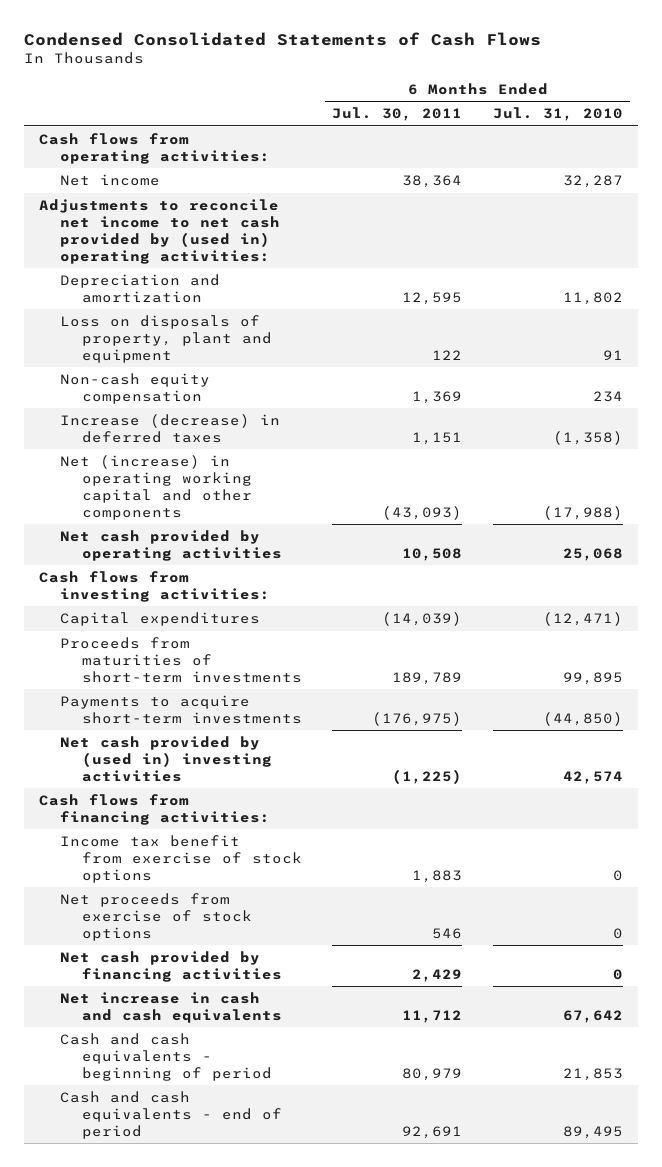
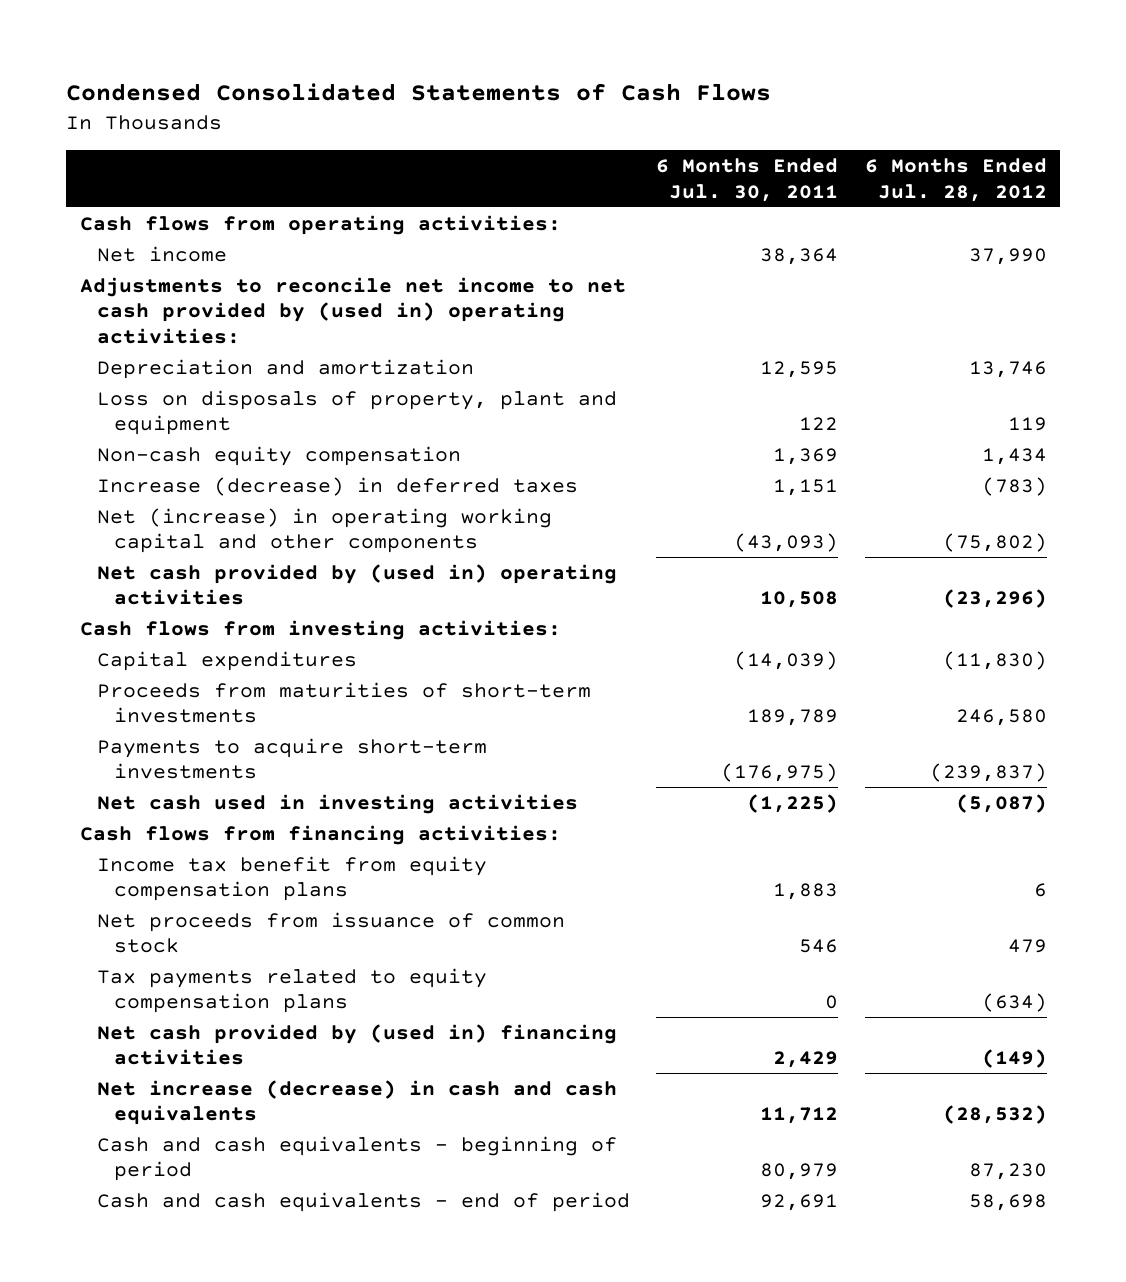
- | 6 Months Ended Jul. 30, 2011 | 6 Months Ended Jul. 31, 2010
+ | 6 Months Ended Jul. 30, 2011 | 6 Months Ended Jul. 28, 2012
- Net cash provided by operating activities | 10,508 | 25,068
+ Net cash provided by (used in) operating activities | 10,508 | (23,296)
- Net cash provided by (used in) investing activities | (1,225) | 42,574
+ Net cash used in investing activities | (1,225) | (5,087)
- Income tax benefit from exercise of stock options | 1,883 | 0
- Net proceeds from exercise of stock options | 546 | 0
- Net cash provided by financing activities | 2,429 | 0
- Net increase in cash and cash equivalents | 11,712 | 67,642
+ Income tax benefit from equity compensation plans | 1,883 | 6
+ Net proceeds from issuance of common stock | 546 | 479
+ Tax payments related to equity compensation plans | 0 | (634)
+ Net cash provided by (used in) financing activities | 2,429 | (149)
+ Net increase (decrease) in cash and cash equivalents | 11,712 | (28,532)

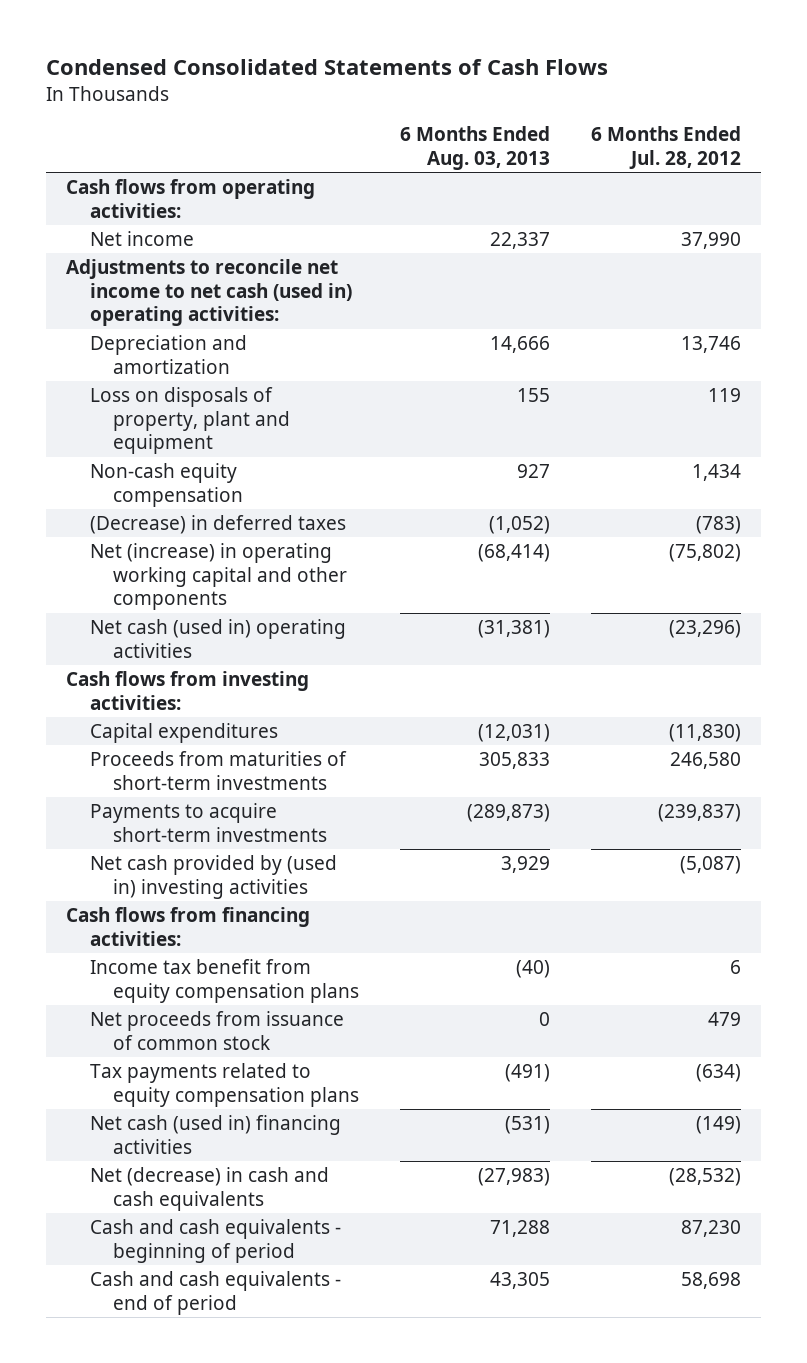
- | 6 Months Ended Jul. 30, 2011 | 6 Months Ended Jul. 28, 2012
+ | 6 Months Ended Aug. 03, 2013 | 6 Months Ended Jul. 28, 2012
- Adjustments to reconcile net income to net cash provided by (used in) operating activities:
+ Adjustments to reconcile net income to net cash (used in) operating activities:
- Increase (decrease) in deferred taxes | 1,151 | (783)
+ (Decrease) in deferred taxes | (1,052) | (783)
- Net cash provided by (used in) operating activities | 10,508 | (23,296)
+ Net cash (used in) operating activities | (31,381) | (23,296)
- Net cash used in investing activities | (1,225) | (5,087)
+ Net cash provided by (used in) investing activities | 3,929 | (5,087)
- Net cash provided by (used in) financing activities | 2,429 | (149)
- Net increase (decrease) in cash and cash equivalents | 11,712 | (28,532)
+ Net cash (used in) financing activities | (531) | (149)
+ Net (decrease) in cash and cash equivalents | (27,983) | (28,532)

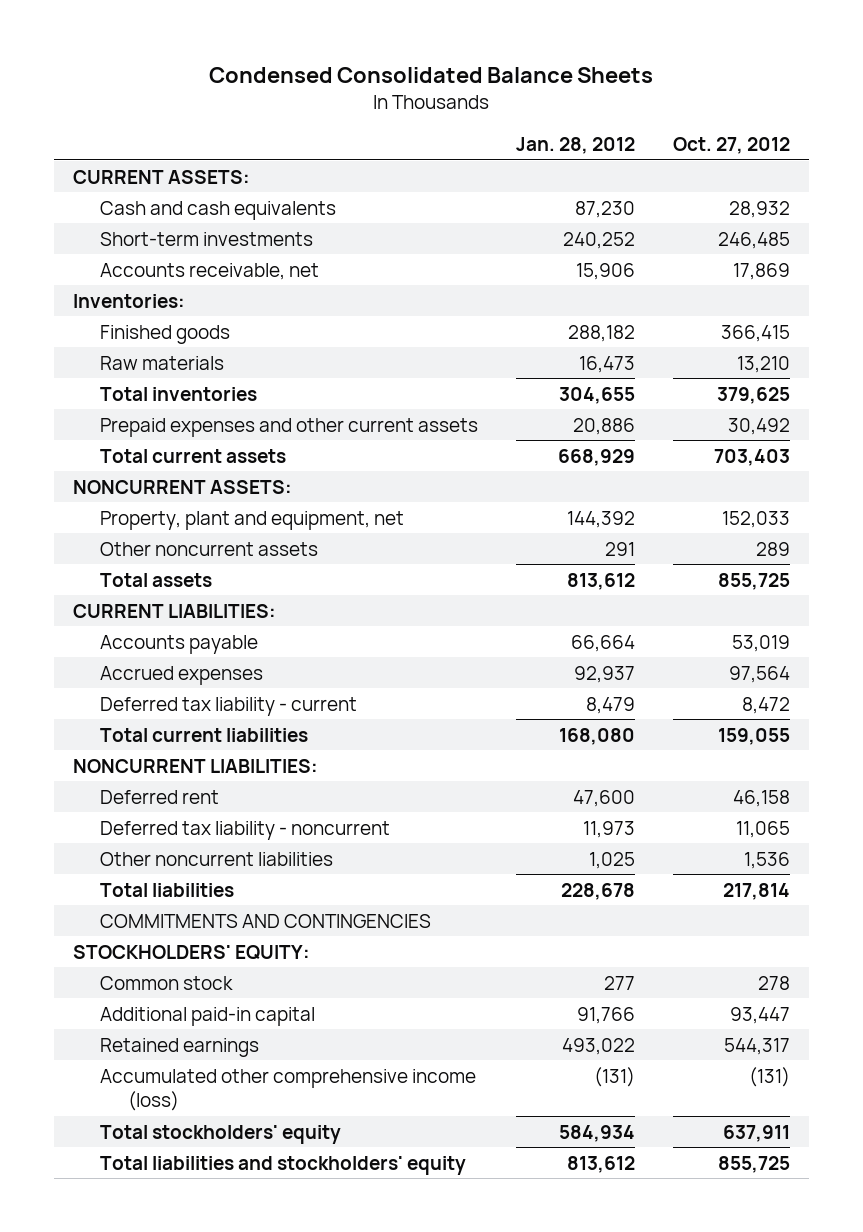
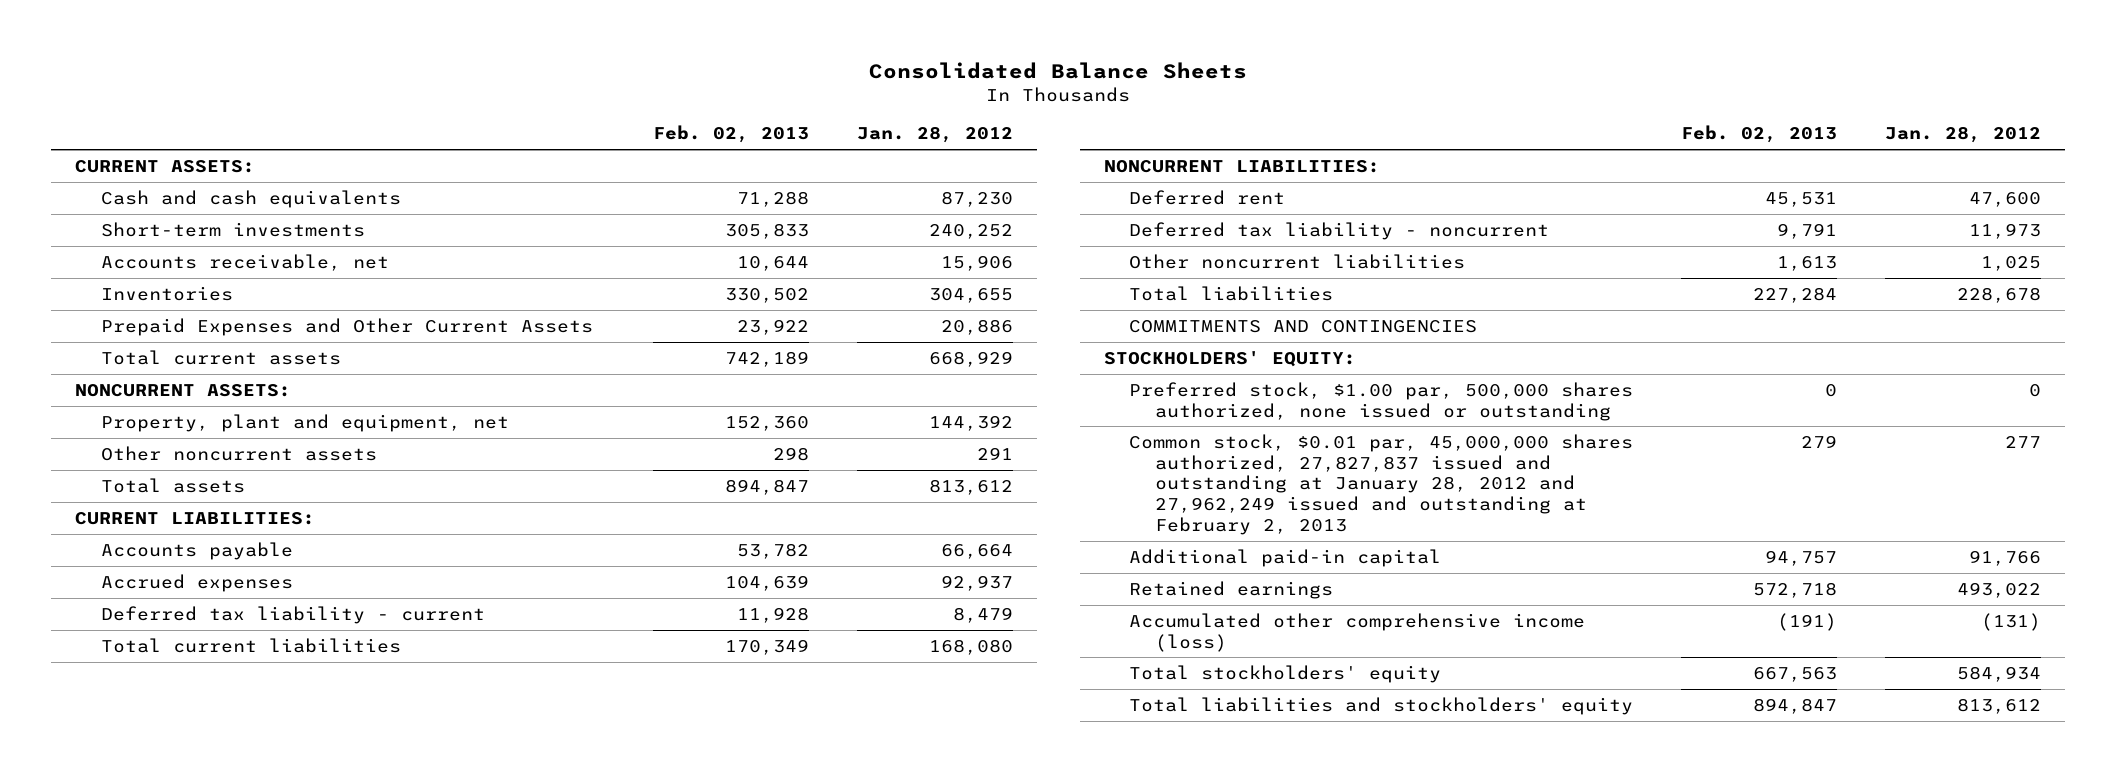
- Condensed Consolidated Balance Sheets
+ Consolidated Balance Sheets
- | Jan. 28, 2012 | Oct. 27, 2012
+ | Feb. 02, 2013 | Jan. 28, 2012
- Inventories:
- Finished goods | 288,182 | 366,415
- Raw materials | 16,473 | 13,210
- Total inventories | 304,655 | 379,625
- Prepaid expenses and other current assets | 20,886 | 30,492
+ Inventories | 330,502 | 304,655
+ Prepaid Expenses and Other Current Assets | 23,922 | 20,886
- Common stock | 277 | 278
+ Preferred stock, $1.00 par, 500,000 shares authorized, none issued or outstanding | 0 | 0
+ Common stock, $0.01 par, 45,000,000 shares authorized, 27,827,837 issued and outstanding at January 28, 2012 and 27,962,249 issued and outstanding at February 2, 2013 | 279 | 277

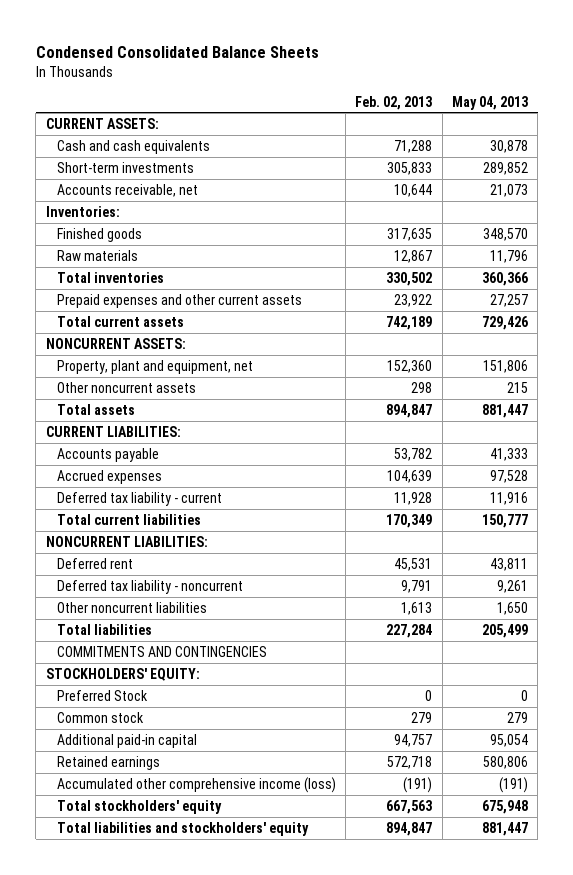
- Consolidated Balance Sheets
+ Condensed Consolidated Balance Sheets
- | Feb. 02, 2013 | Jan. 28, 2012
+ | Feb. 02, 2013 | May 04, 2013
- Inventories | 330,502 | 304,655
- Prepaid Expenses and Other Current Assets | 23,922 | 20,886
+ Inventories:
+ Finished goods | 317,635 | 348,570
+ Raw materials | 12,867 | 11,796
+ Total inventories | 330,502 | 360,366
+ Prepaid expenses and other current assets | 23,922 | 27,257
- Preferred stock, $1.00 par, 500,000 shares authorized, none issued or outstanding | 0 | 0
- Common stock, $0.01 par, 45,000,000 shares authorized, 27,827,837 issued and outstanding at January 28, 2012 and 27,962,249 issued and outstanding at February 2, 2013 | 279 | 277
+ Preferred Stock | 0 | 0
+ Common stock | 279 | 279

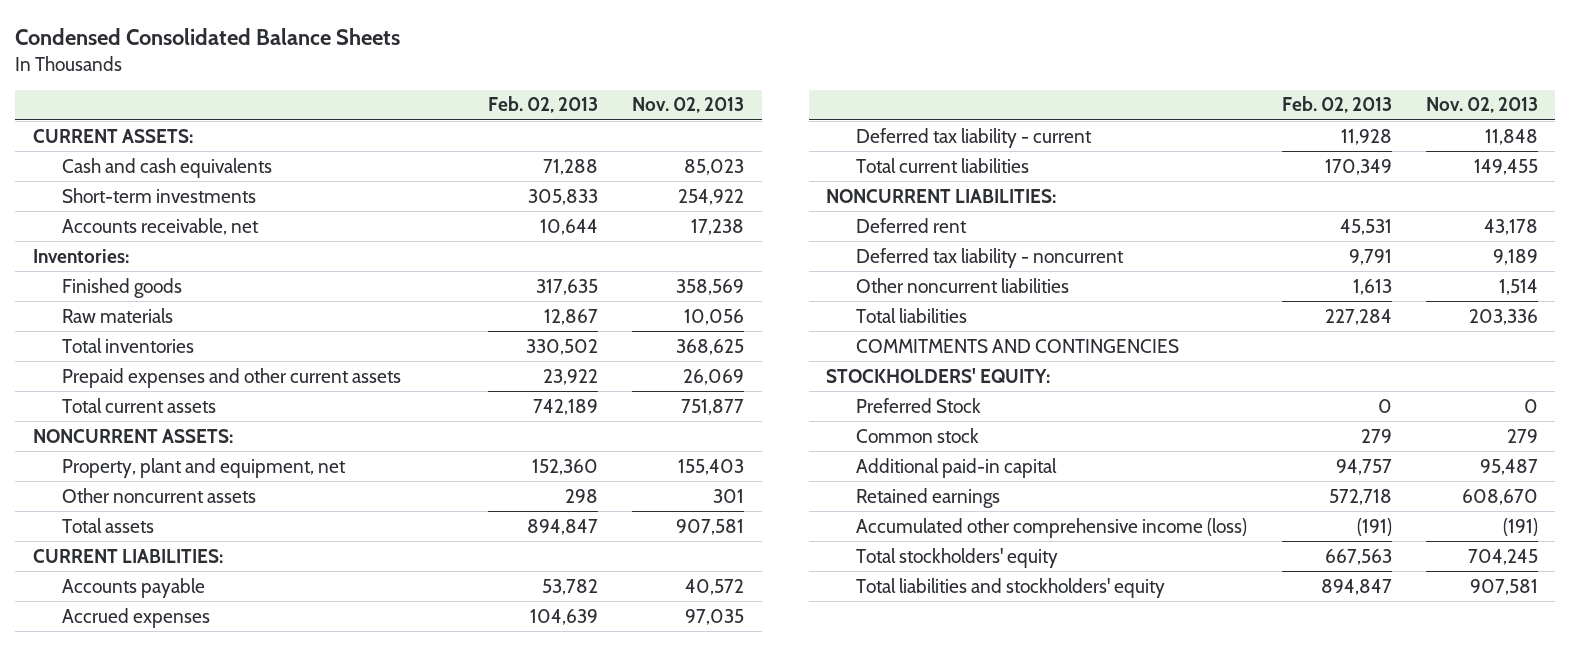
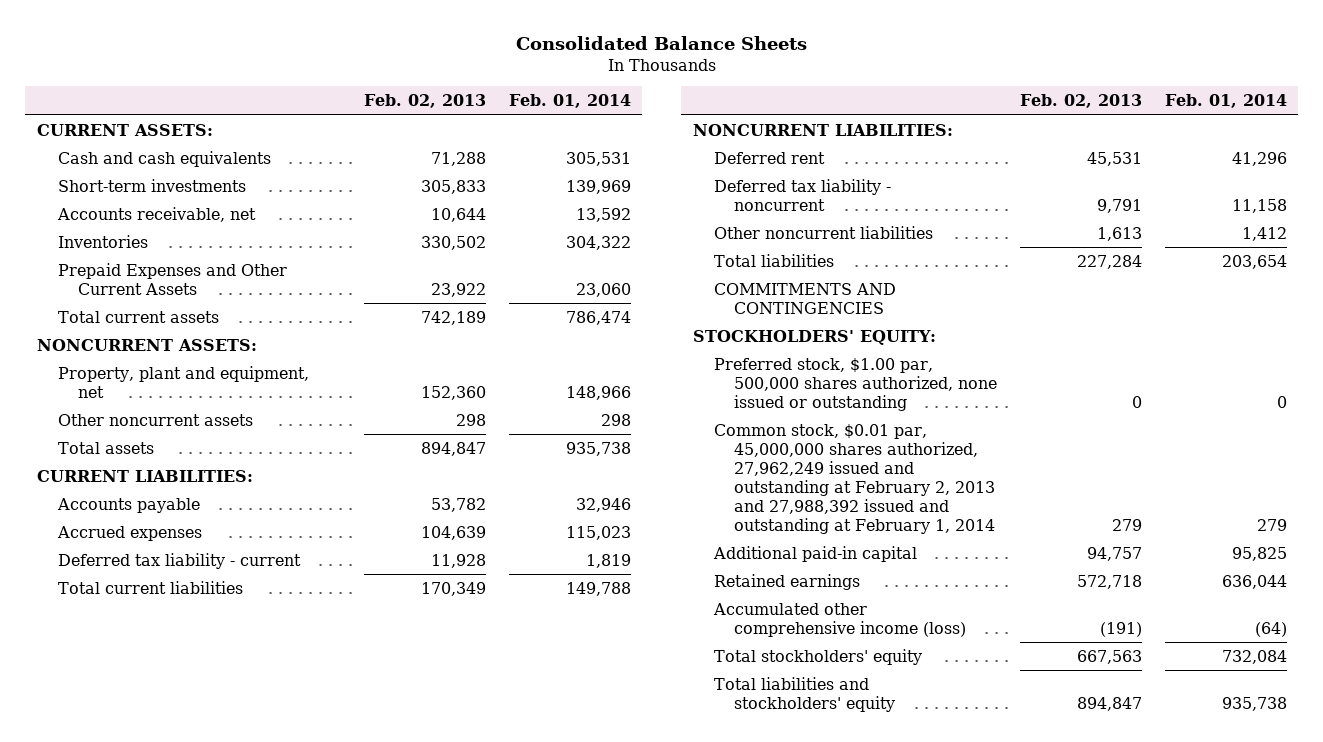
- Condensed Consolidated Balance Sheets
+ Consolidated Balance Sheets
- | Feb. 02, 2013 | Nov. 02, 2013
+ | Feb. 02, 2013 | Feb. 01, 2014
- Inventories:
- Finished goods | 317,635 | 358,569
- Raw materials | 12,867 | 10,056
- Total inventories | 330,502 | 368,625
- Prepaid expenses and other current assets | 23,922 | 26,069
+ Inventories | 330,502 | 304,322
+ Prepaid Expenses and Other Current Assets | 23,922 | 23,060
- Preferred Stock | 0 | 0
- Common stock | 279 | 279
+ Preferred stock, $1.00 par, 500,000 shares authorized, none issued or outstanding | 0 | 0
+ Common stock, $0.01 par, 45,000,000 shares authorized, 27,962,249 issued and outstanding at February 2, 2013 and 27,988,392 issued and outstanding at February 1, 2014 | 279 | 279

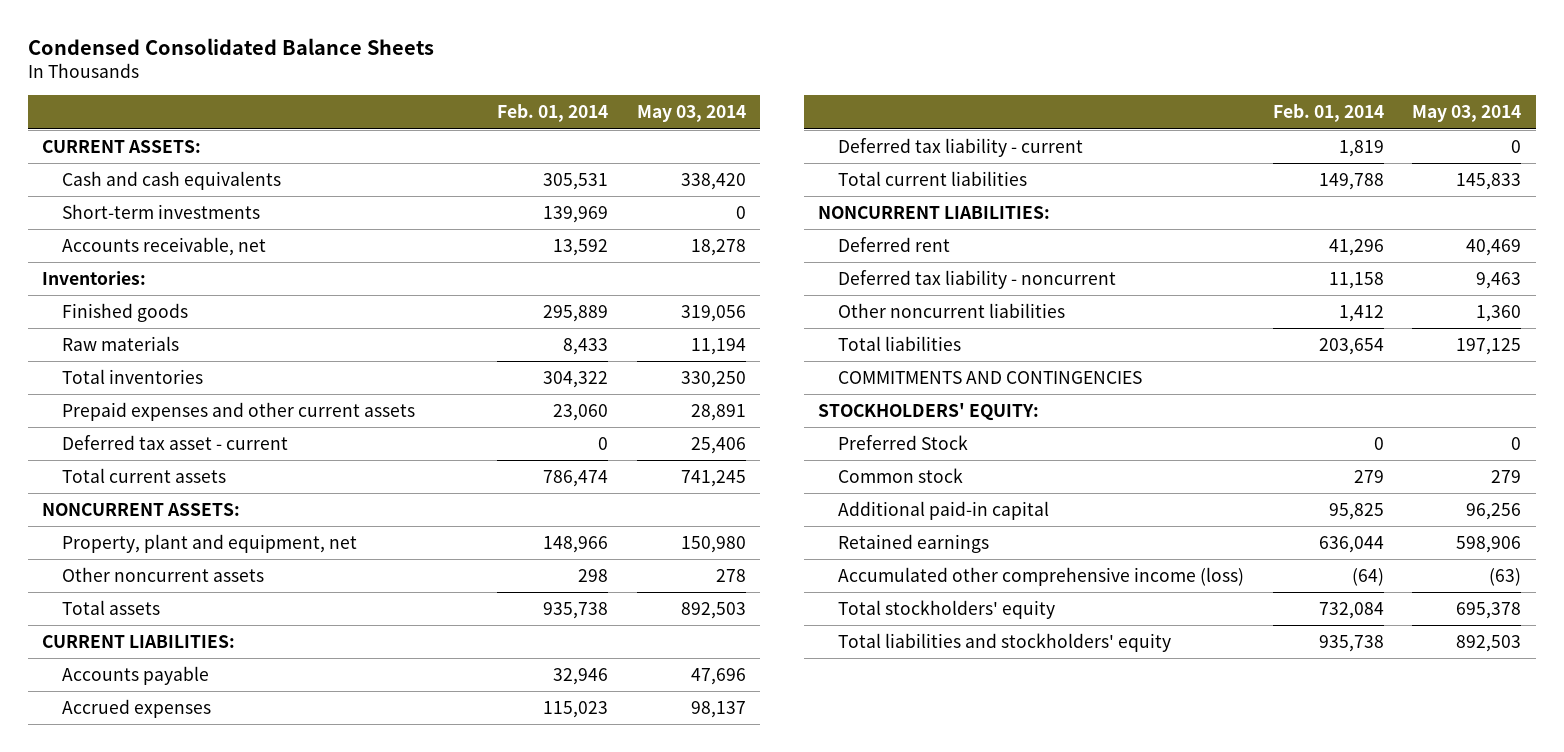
- Consolidated Balance Sheets
+ Condensed Consolidated Balance Sheets
- | Feb. 02, 2013 | Feb. 01, 2014
+ | Feb. 01, 2014 | May 03, 2014
- Inventories | 330,502 | 304,322
- Prepaid Expenses and Other Current Assets | 23,922 | 23,060
+ Inventories:
+ Finished goods | 295,889 | 319,056
+ Raw materials | 8,433 | 11,194
+ Total inventories | 304,322 | 330,250
+ Prepaid expenses and other current assets | 23,060 | 28,891
+ Deferred tax asset - current | 0 | 25,406
- Preferred stock, $1.00 par, 500,000 shares authorized, none issued or outstanding | 0 | 0
- Common stock, $0.01 par, 45,000,000 shares authorized, 27,962,249 issued and outstanding at February 2, 2013 and 27,988,392 issued and outstanding at February 1, 2014 | 279 | 279
+ Preferred Stock | 0 | 0
+ Common stock | 279 | 279

